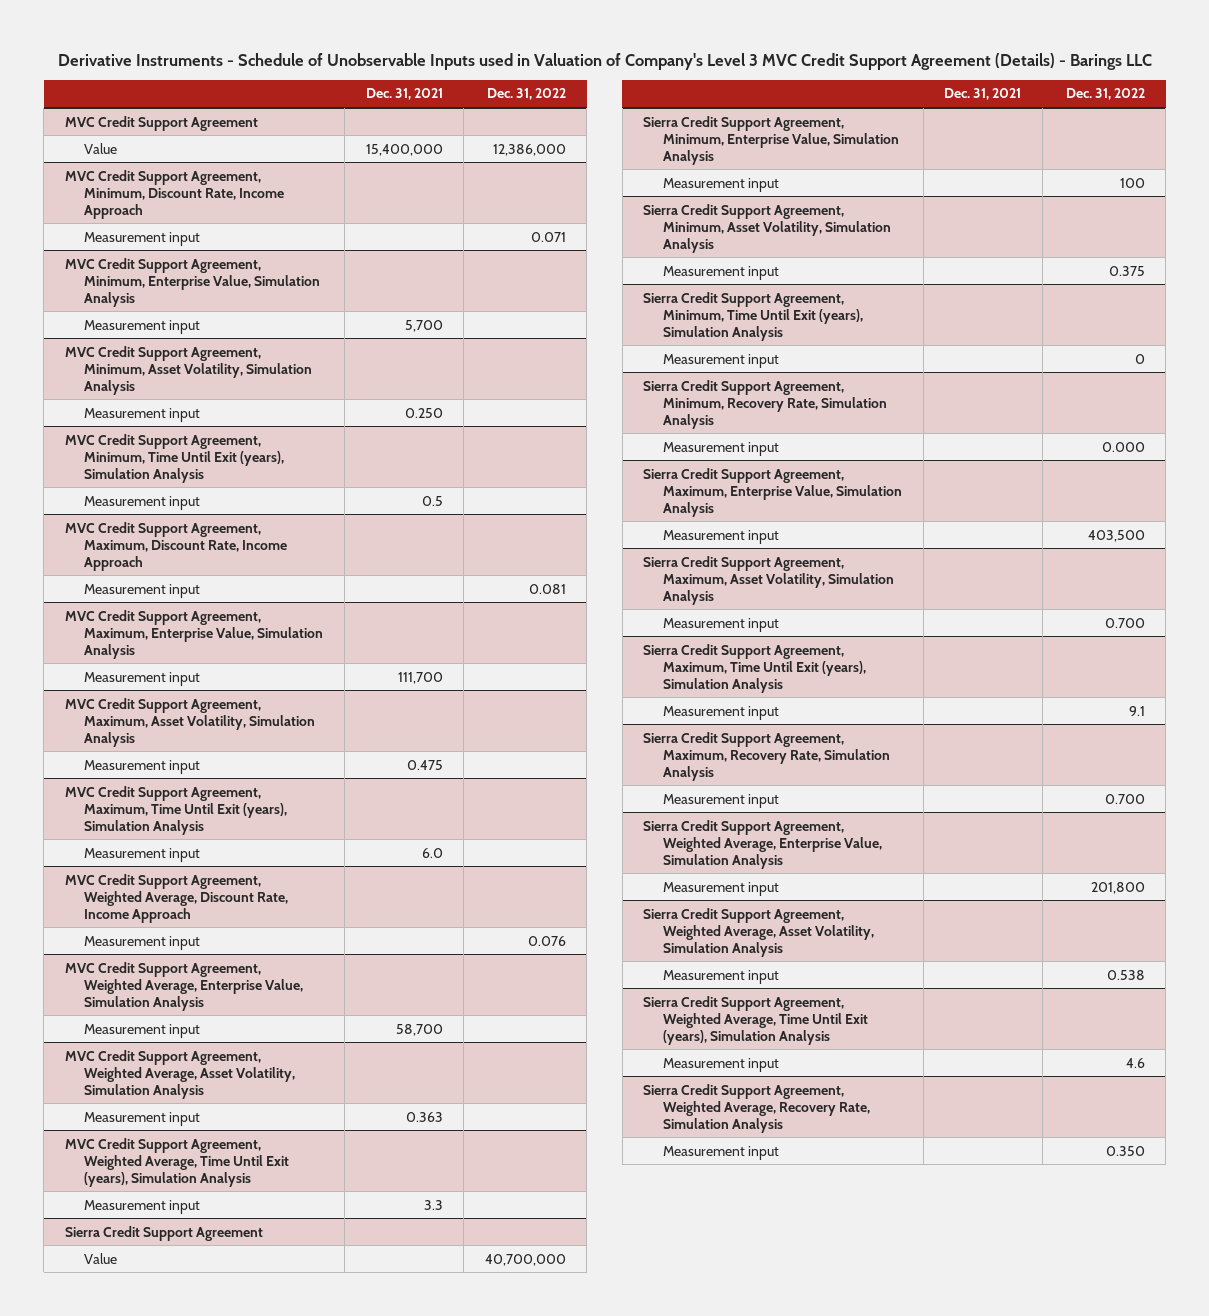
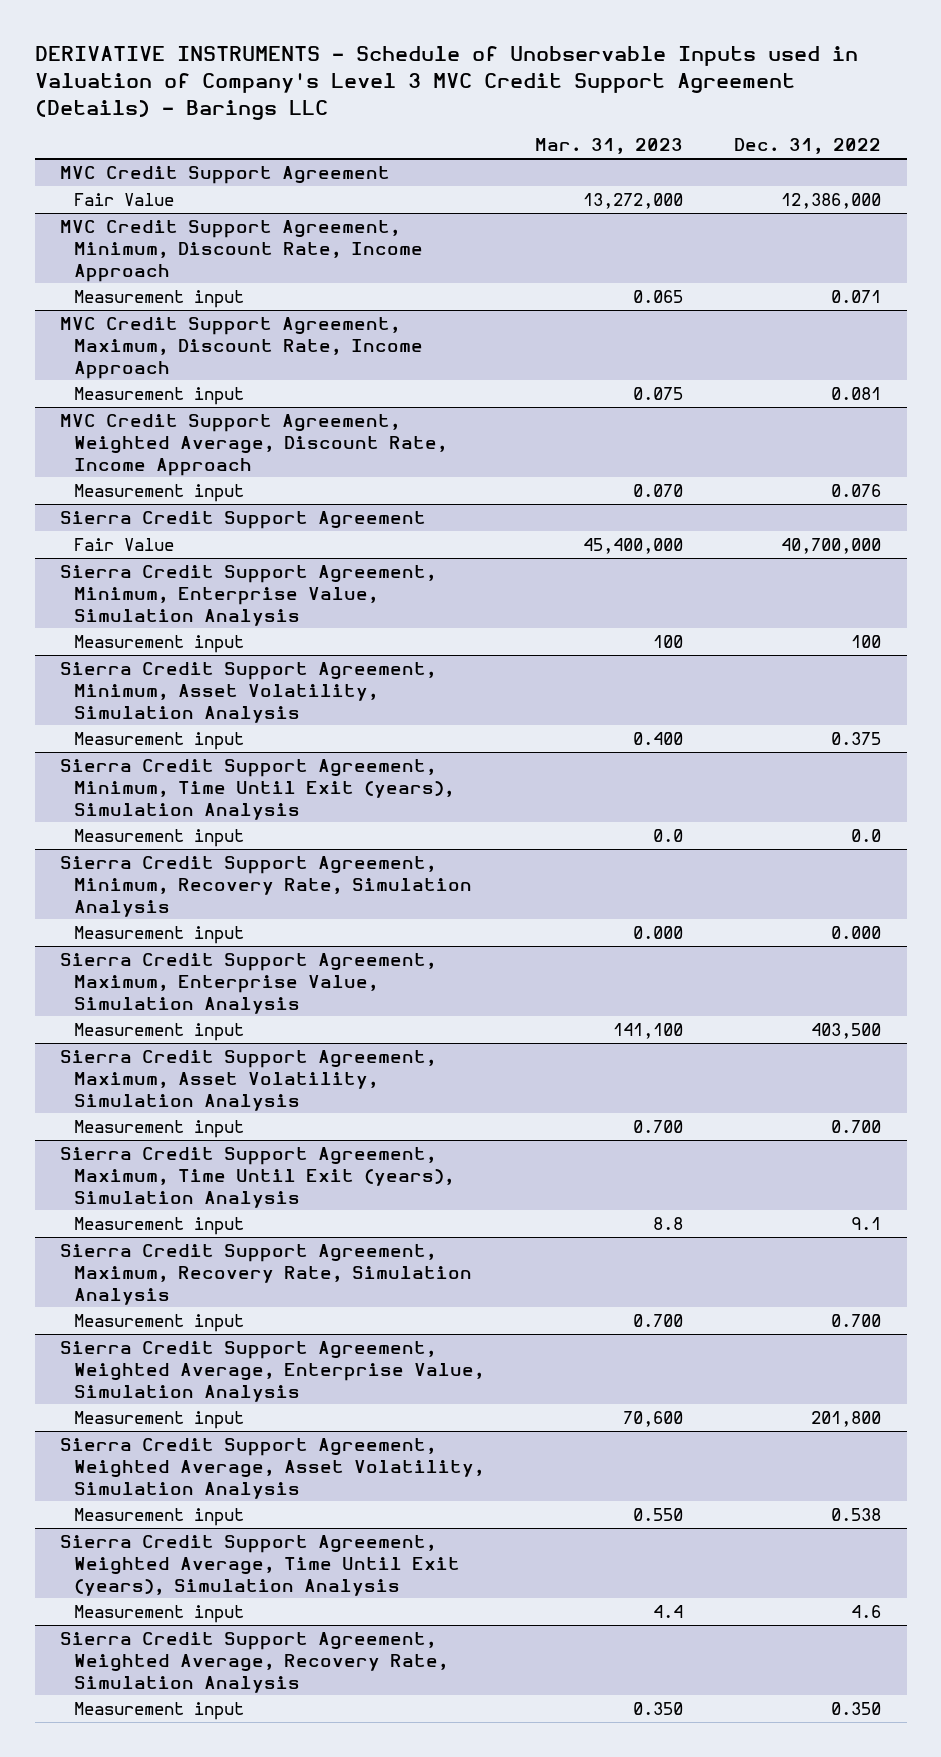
- Derivative Instruments - Schedule of Unobservable Inputs used in Valuation of Company's Level 3 MVC Credit Support Agreement (Details) - Barings LLC
+ DERIVATIVE INSTRUMENTS - Schedule of Unobservable Inputs used in Valuation of Company's Level 3 MVC Credit Support Agreement (Details) - Barings LLC
- | Dec. 31, 2021 | Dec. 31, 2022
+ | Mar. 31, 2023 | Dec. 31, 2022
@ MVC Credit Support Agreement
- Value | 15,400,000 | 12,386,000
+ Fair Value | 13,272,000 | 12,386,000
- MVC Credit Support Agreement, Minimum, Enterprise Value, Simulation Analysis
- Measurement input | 5,700 |
- MVC Credit Support Agreement, Minimum, Asset Volatility, Simulation Analysis
- Measurement input | 0.250 |
- MVC Credit Support Agreement, Minimum, Time Until Exit (years), Simulation Analysis
- Measurement input | 0.5 |
- MVC Credit Support Agreement, Maximum, Enterprise Value, Simulation Analysis
- Measurement input | 111,700 |
- MVC Credit Support Agreement, Maximum, Asset Volatility, Simulation Analysis
- Measurement input | 0.475 |
- MVC Credit Support Agreement, Maximum, Time Until Exit (years), Simulation Analysis
- Measurement input | 6.0 |
- MVC Credit Support Agreement, Weighted Average, Enterprise Value, Simulation Analysis
- Measurement input | 58,700 |
- MVC Credit Support Agreement, Weighted Average, Asset Volatility, Simulation Analysis
- Measurement input | 0.363 |
- MVC Credit Support Agreement, Weighted Average, Time Until Exit (years), Simulation Analysis
- Measurement input | 3.3 |
@ Sierra Credit Support Agreement
- Value | | 40,700,000
+ Fair Value | 45,400,000 | 40,700,000
@ Sierra Credit Support Agreement, Minimum, Time Until Exit (years), Simulation Analysis
- Measurement input | | 0
+ Measurement input | 0.0 | 0.0

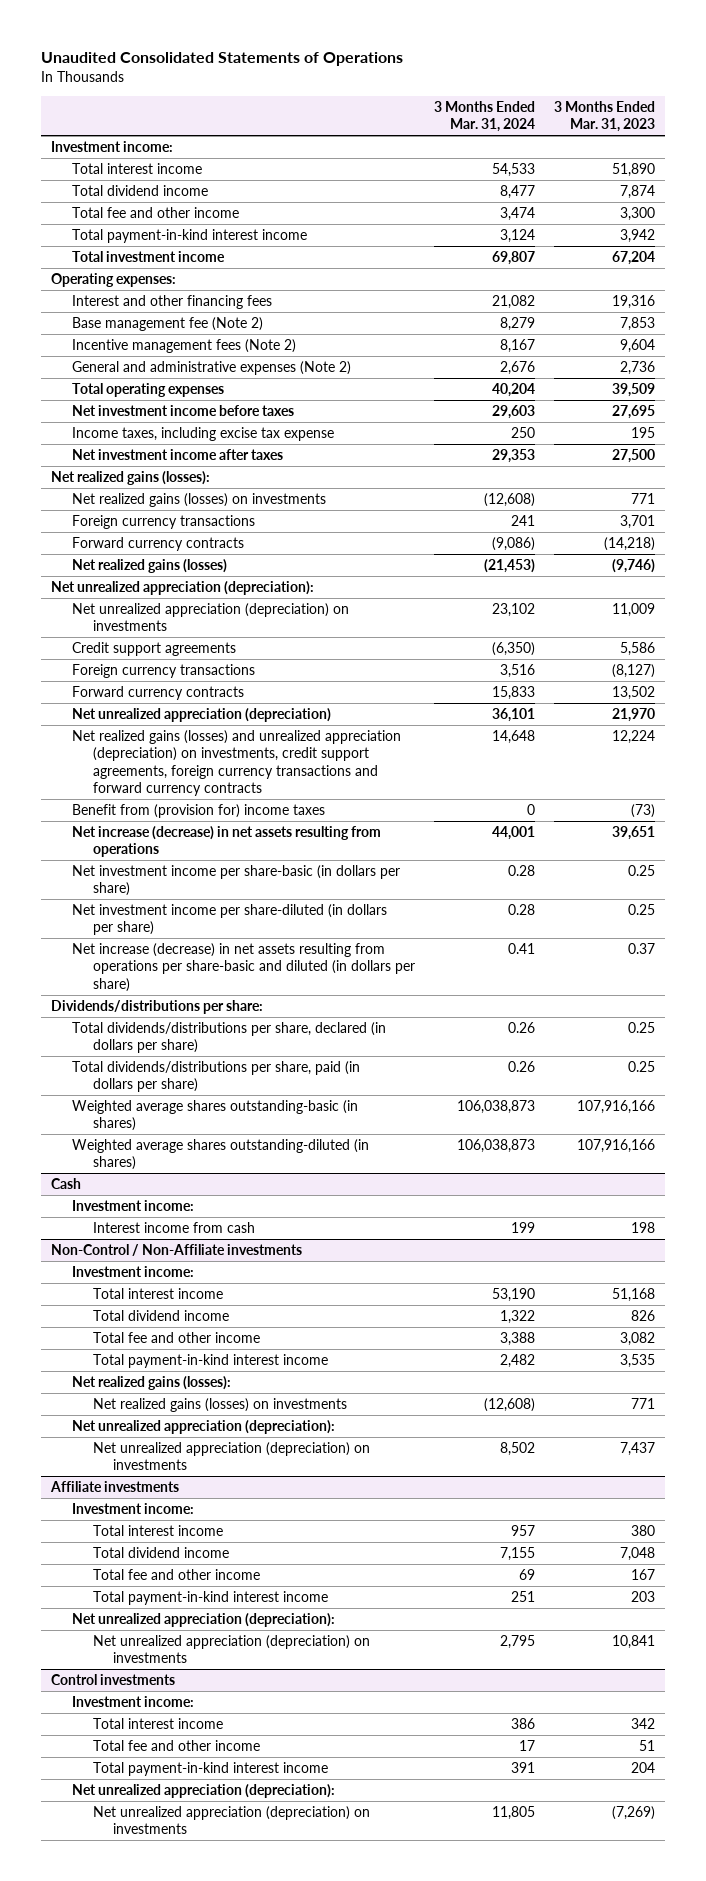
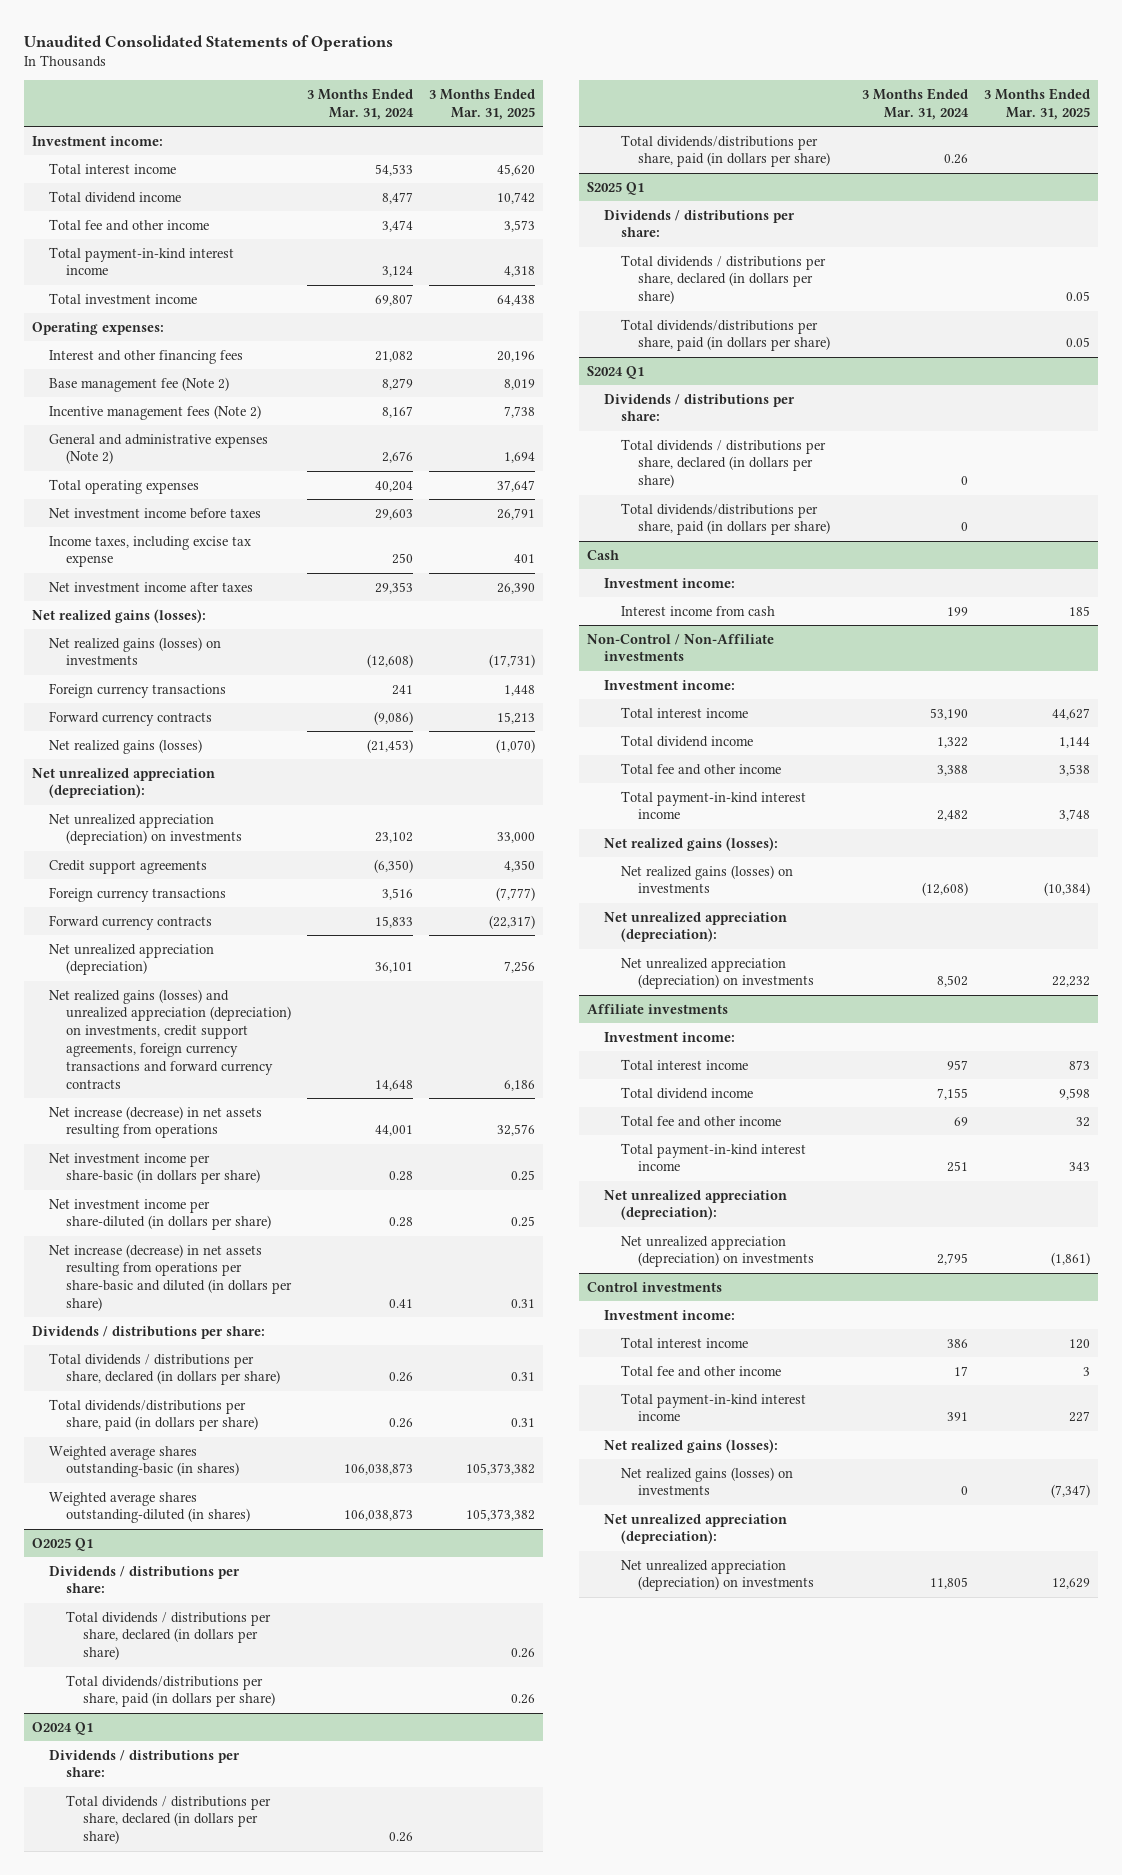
- | 3 Months Ended Mar. 31, 2024 | 3 Months Ended Mar. 31, 2023
+ | 3 Months Ended Mar. 31, 2024 | 3 Months Ended Mar. 31, 2025
- Benefit from (provision for) income taxes | 0 | (73)
- Dividends/distributions per share:
- Total dividends/distributions per share, declared (in dollars per share) | 0.26 | 0.25
+ Dividends / distributions per share:
+ Total dividends / distributions per share, declared (in dollars per share) | 0.26 | 0.31
+ O2025 Q1
+ Dividends / distributions per share:
+ Total dividends / distributions per share, declared (in dollars per share) | | 0.26
+ Total dividends/distributions per share, paid (in dollars per share) | | 0.26
+ O2024 Q1
+ Dividends / distributions per share:
+ Total dividends / distributions per share, declared (in dollars per share) | 0.26 |
+ Total dividends/distributions per share, paid (in dollars per share) | 0.26 |
+ S2025 Q1
+ Dividends / distributions per share:
+ Total dividends / distributions per share, declared (in dollars per share) | | 0.05
+ Total dividends/distributions per share, paid (in dollars per share) | | 0.05
+ S2024 Q1
+ Dividends / distributions per share:
+ Total dividends / distributions per share, declared (in dollars per share) | 0 |
+ Total dividends/distributions per share, paid (in dollars per share) | 0 |
@ Control investments
+ Net realized gains (losses):
+ Net realized gains (losses) on investments | 0 | (7,347)

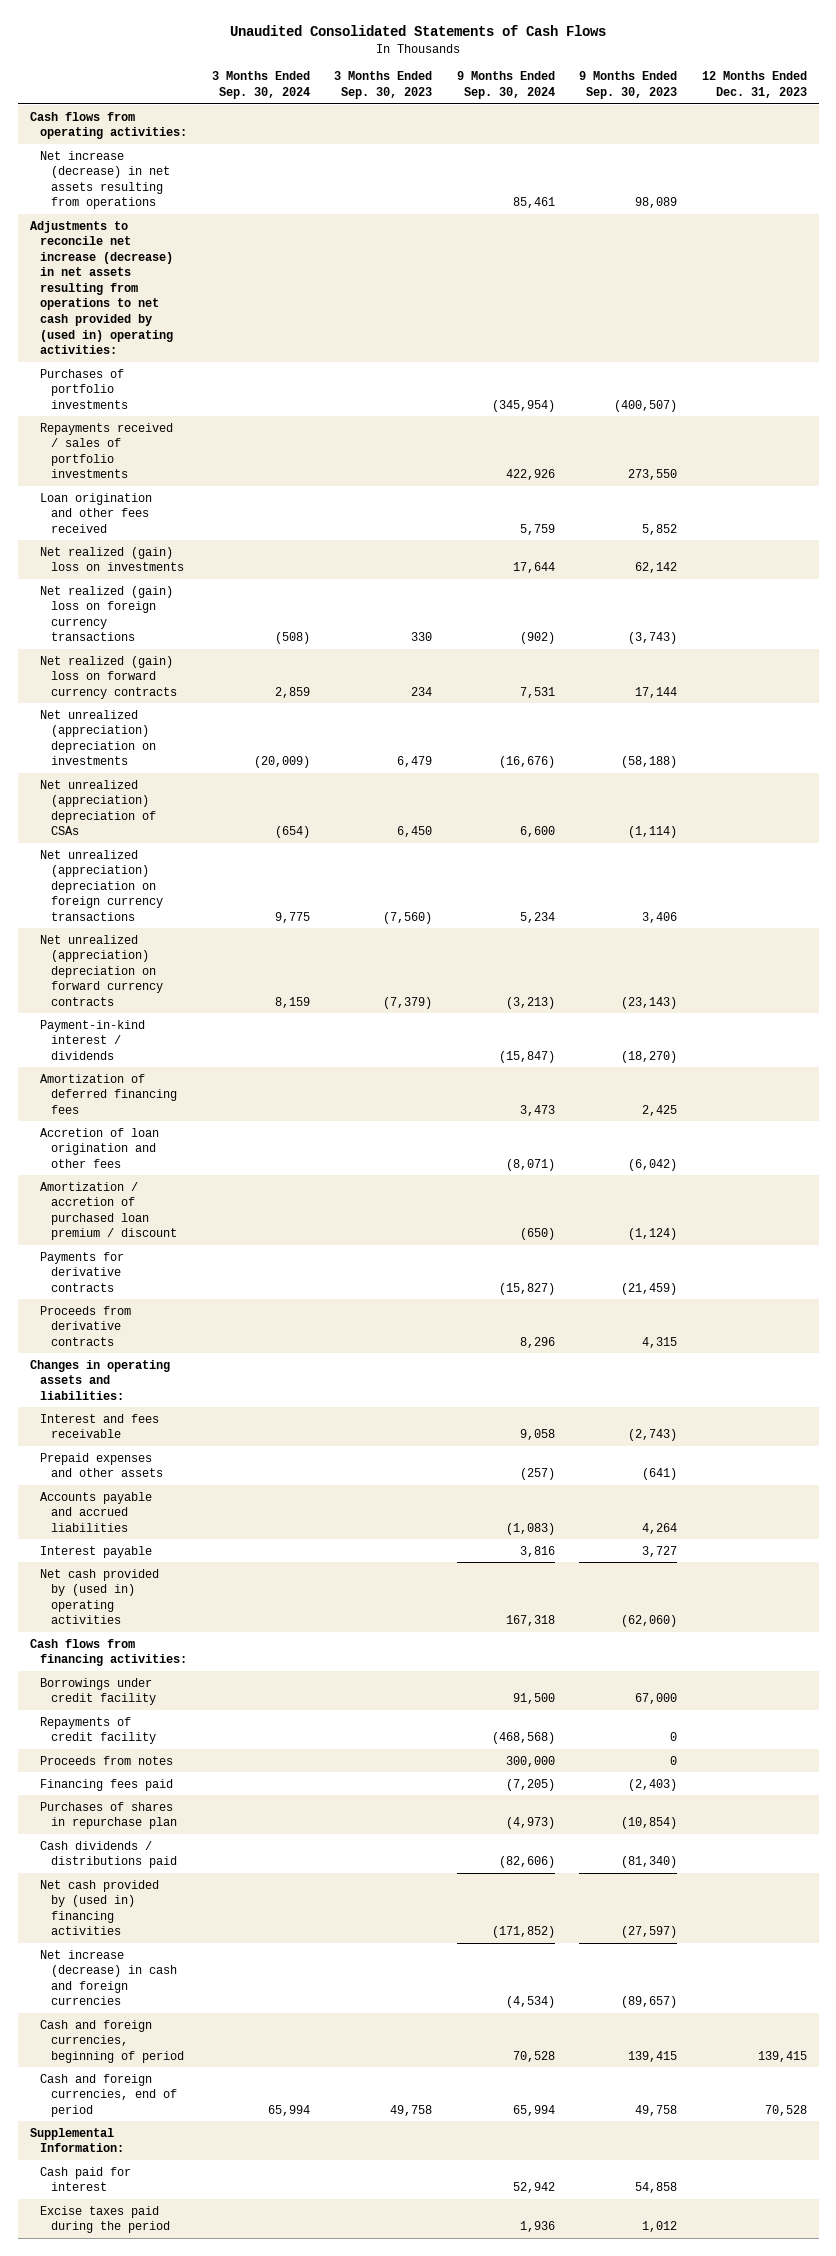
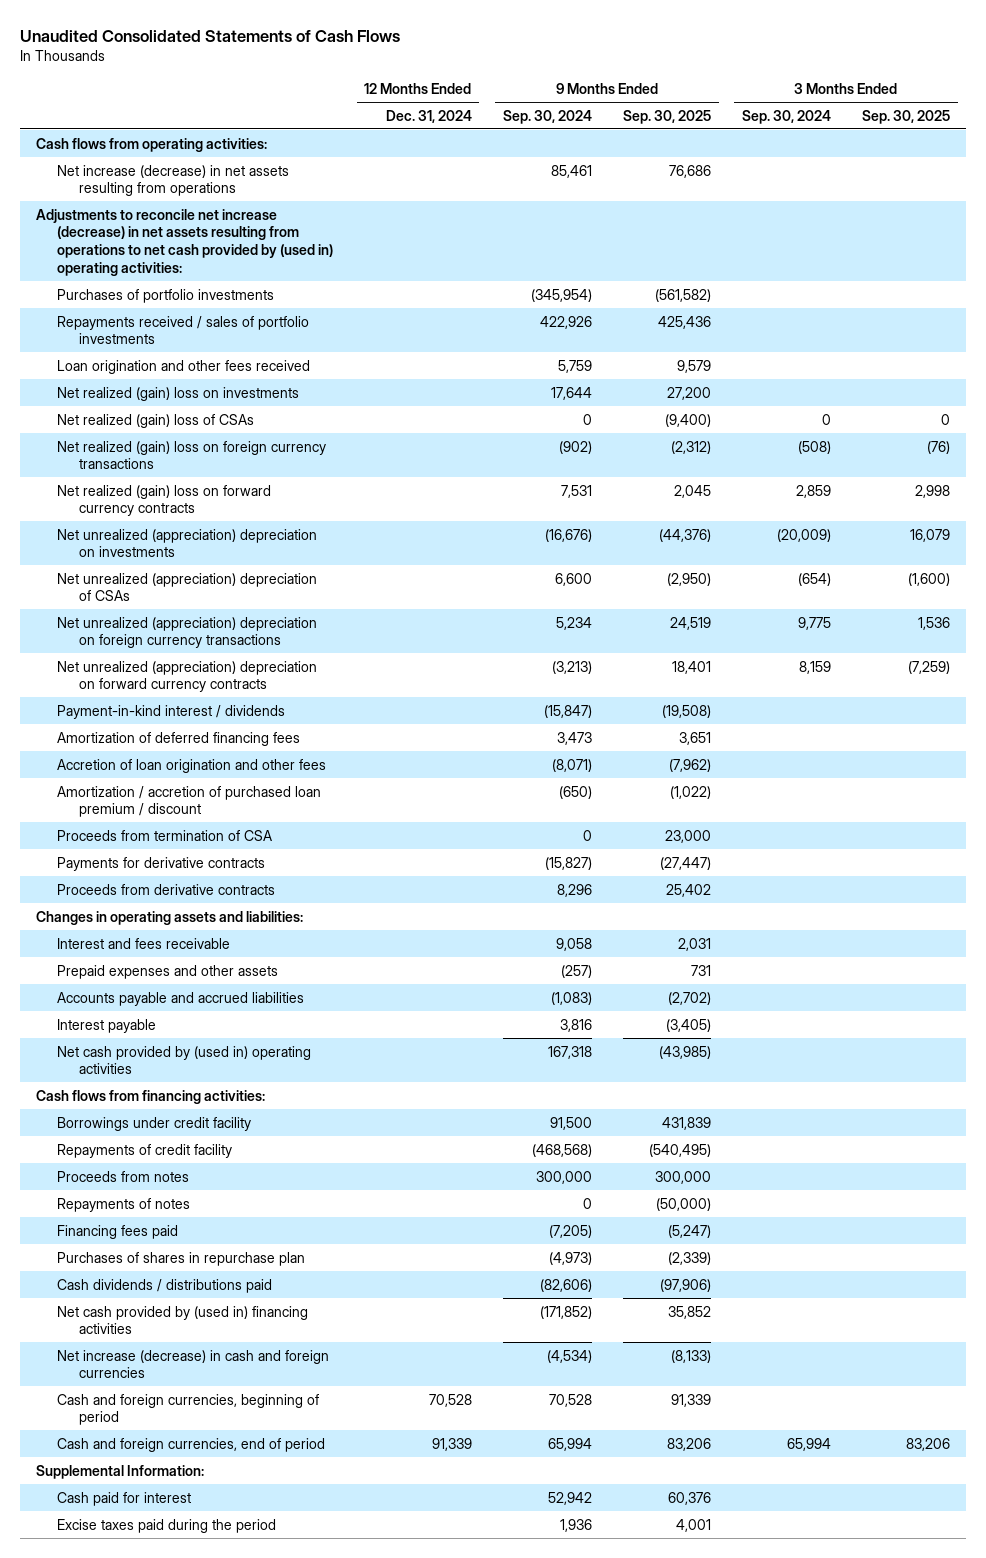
- | 3 Months Ended Sep. 30, 2024 | 3 Months Ended Sep. 30, 2023 | 9 Months Ended Sep. 30, 2024 | 9 Months Ended Sep. 30, 2023 | 12 Months Ended Dec. 31, 2023
+ | 12 Months Ended Dec. 31, 2024 | 9 Months Ended Sep. 30, 2024 | 9 Months Ended Sep. 30, 2025 | 3 Months Ended Sep. 30, 2024 | 3 Months Ended Sep. 30, 2025
+ Net realized (gain) loss of CSAs | | 0 | (9,400) | 0 | 0
+ Proceeds from termination of CSA | | 0 | 23,000 | |
+ Repayments of notes | | 0 | (50,000) | |

